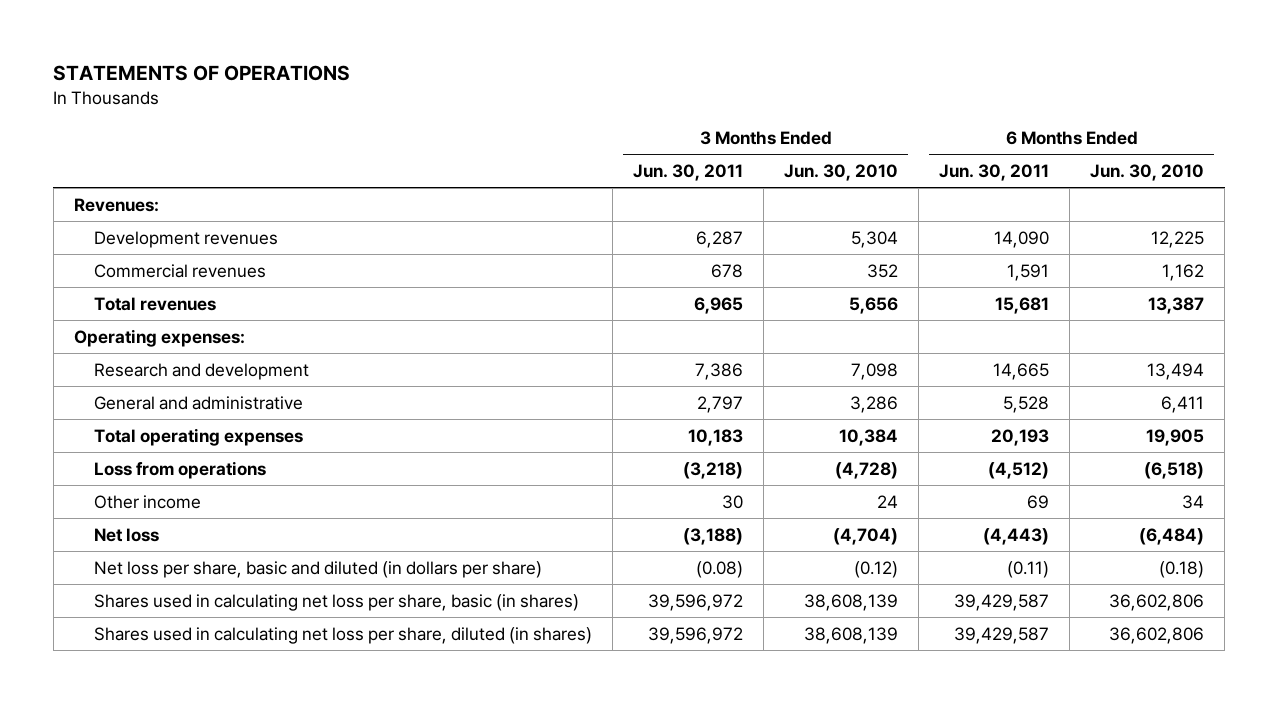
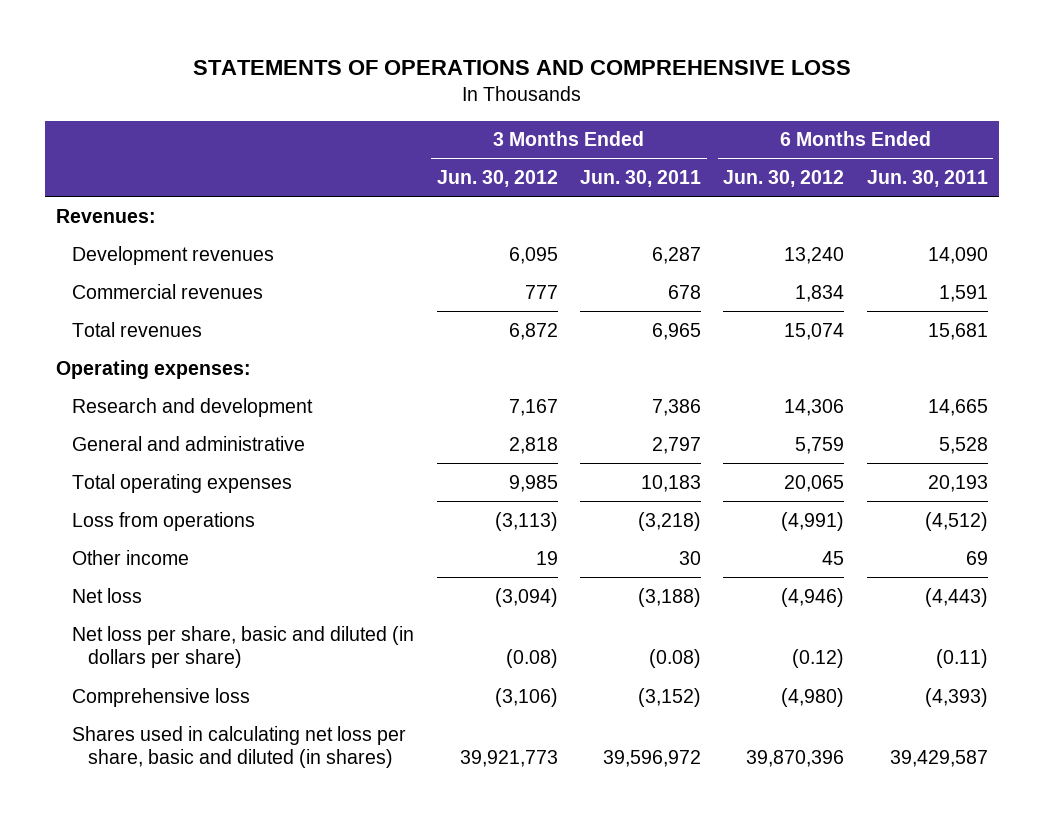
- STATEMENTS OF OPERATIONS
+ STATEMENTS OF OPERATIONS AND COMPREHENSIVE LOSS
- | 3 Months Ended Jun. 30, 2011 | 3 Months Ended Jun. 30, 2010 | 6 Months Ended Jun. 30, 2011 | 6 Months Ended Jun. 30, 2010
+ | 3 Months Ended Jun. 30, 2012 | 3 Months Ended Jun. 30, 2011 | 6 Months Ended Jun. 30, 2012 | 6 Months Ended Jun. 30, 2011
- Shares used in calculating net loss per share, basic (in shares) | 39,596,972 | 38,608,139 | 39,429,587 | 36,602,806
- Shares used in calculating net loss per share, diluted (in shares) | 39,596,972 | 38,608,139 | 39,429,587 | 36,602,806
+ Comprehensive loss | (3,106) | (3,152) | (4,980) | (4,393)
+ Shares used in calculating net loss per share, basic and diluted (in shares) | 39,921,773 | 39,596,972 | 39,870,396 | 39,429,587

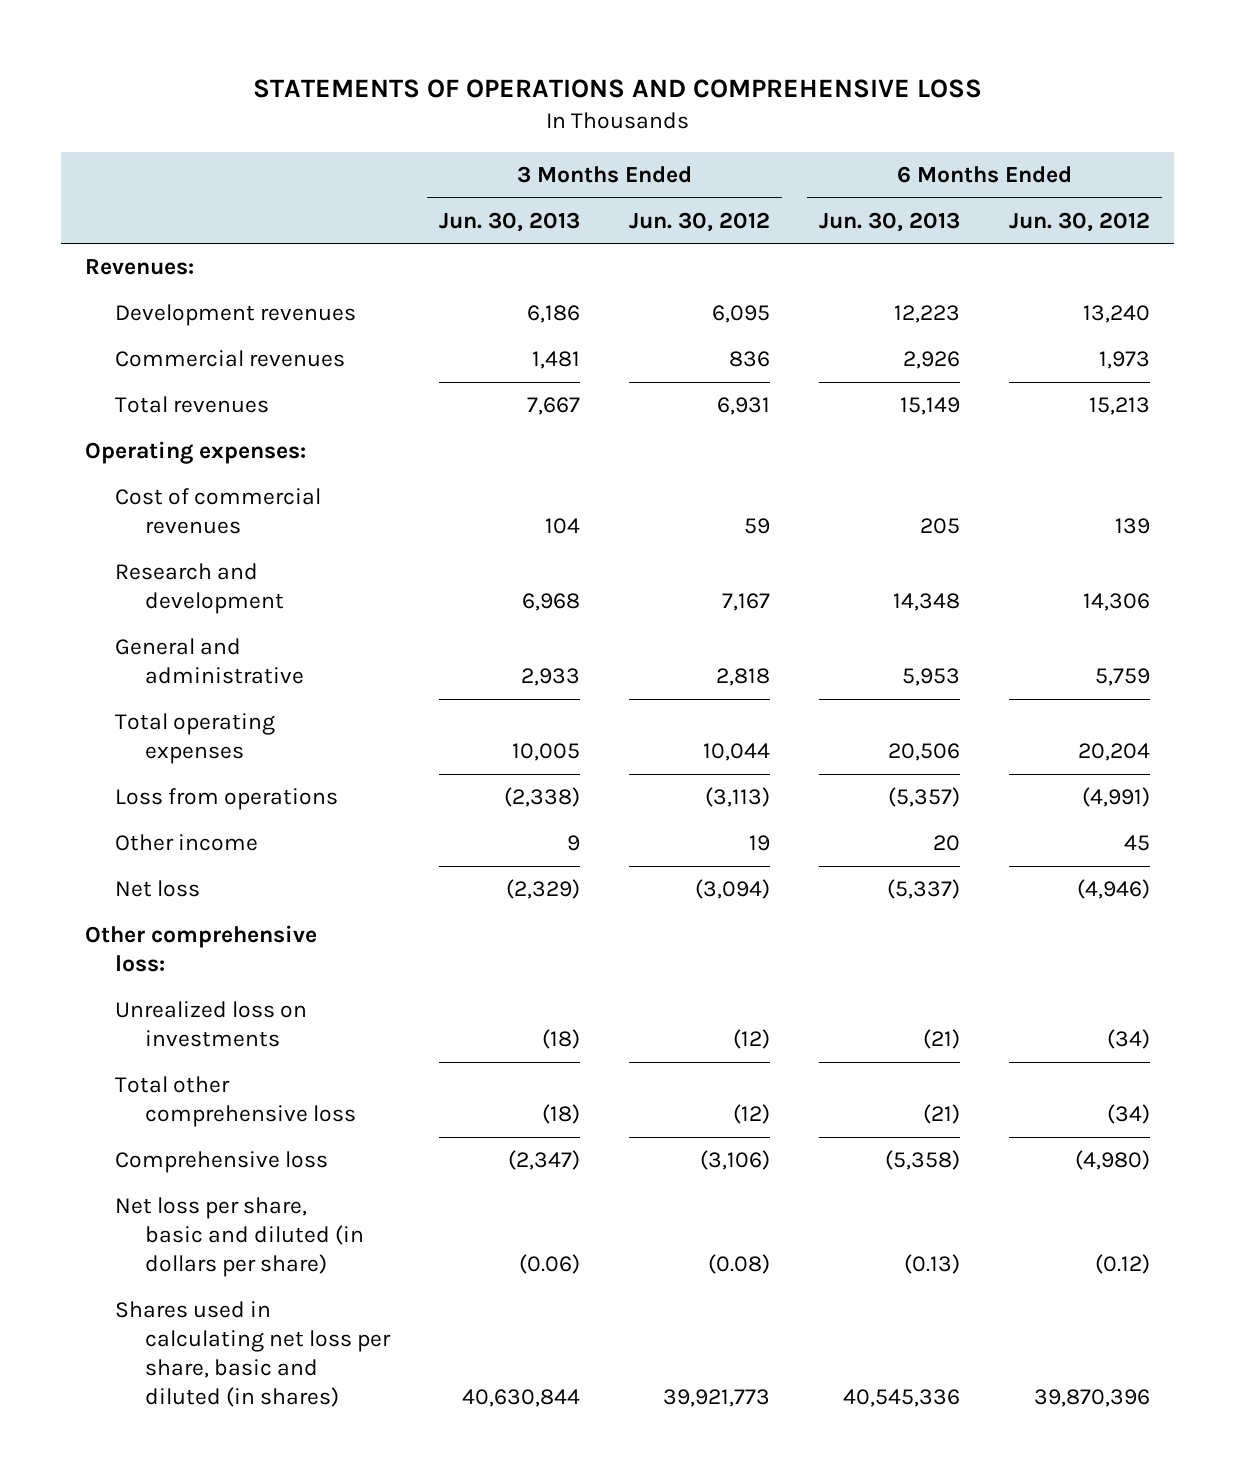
- | 3 Months Ended Jun. 30, 2012 | 3 Months Ended Jun. 30, 2011 | 6 Months Ended Jun. 30, 2012 | 6 Months Ended Jun. 30, 2011
+ | 3 Months Ended Jun. 30, 2013 | 3 Months Ended Jun. 30, 2012 | 6 Months Ended Jun. 30, 2013 | 6 Months Ended Jun. 30, 2012
- Commercial revenues | 777 | 678 | 1,834 | 1,591
- Total revenues | 6,872 | 6,965 | 15,074 | 15,681
+ Commercial revenues | 1,481 | 836 | 2,926 | 1,973
+ Total revenues | 7,667 | 6,931 | 15,149 | 15,213
+ Cost of commercial revenues | 104 | 59 | 205 | 139
- Total operating expenses | 9,985 | 10,183 | 20,065 | 20,193
+ Total operating expenses | 10,005 | 10,044 | 20,506 | 20,204
+ Other comprehensive loss:
+ Unrealized loss on investments | (18) | (12) | (21) | (34)
+ Total other comprehensive loss | (18) | (12) | (21) | (34)
moved down: Net loss per share, basic and diluted (in dollars per share) | (0.06) | (0.08) | (0.13) | (0.12)

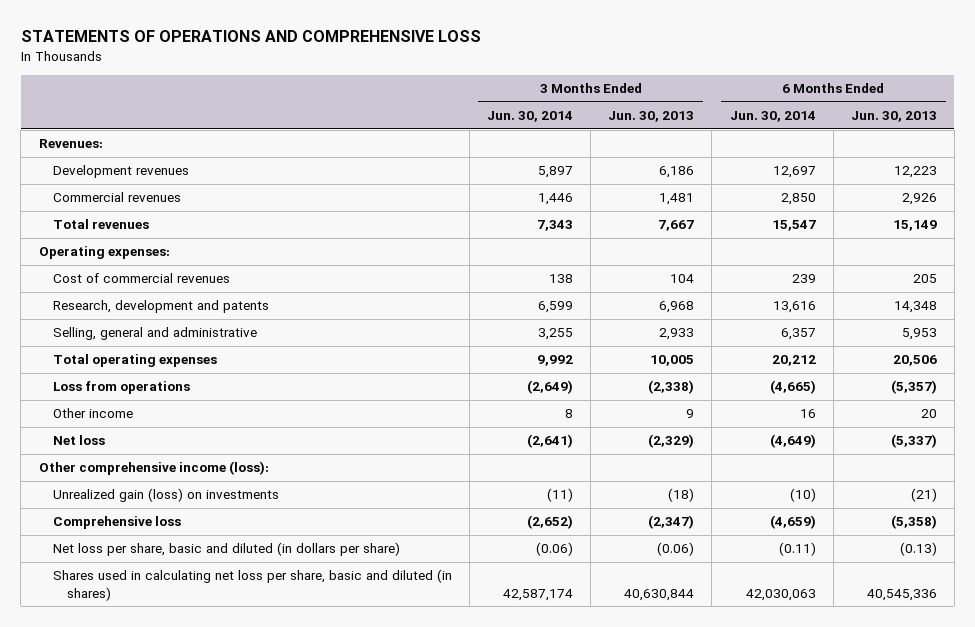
- | 3 Months Ended Jun. 30, 2013 | 3 Months Ended Jun. 30, 2012 | 6 Months Ended Jun. 30, 2013 | 6 Months Ended Jun. 30, 2012
+ | 3 Months Ended Jun. 30, 2014 | 3 Months Ended Jun. 30, 2013 | 6 Months Ended Jun. 30, 2014 | 6 Months Ended Jun. 30, 2013
- Research and development | 6,968 | 7,167 | 14,348 | 14,306
- General and administrative | 2,933 | 2,818 | 5,953 | 5,759
+ Research, development and patents | 6,599 | 6,968 | 13,616 | 14,348
+ Selling, general and administrative | 3,255 | 2,933 | 6,357 | 5,953
- Other comprehensive loss:
- Unrealized loss on investments | (18) | (12) | (21) | (34)
- Total other comprehensive loss | (18) | (12) | (21) | (34)
+ Other comprehensive income (loss):
+ Unrealized gain (loss) on investments | (11) | (18) | (10) | (21)

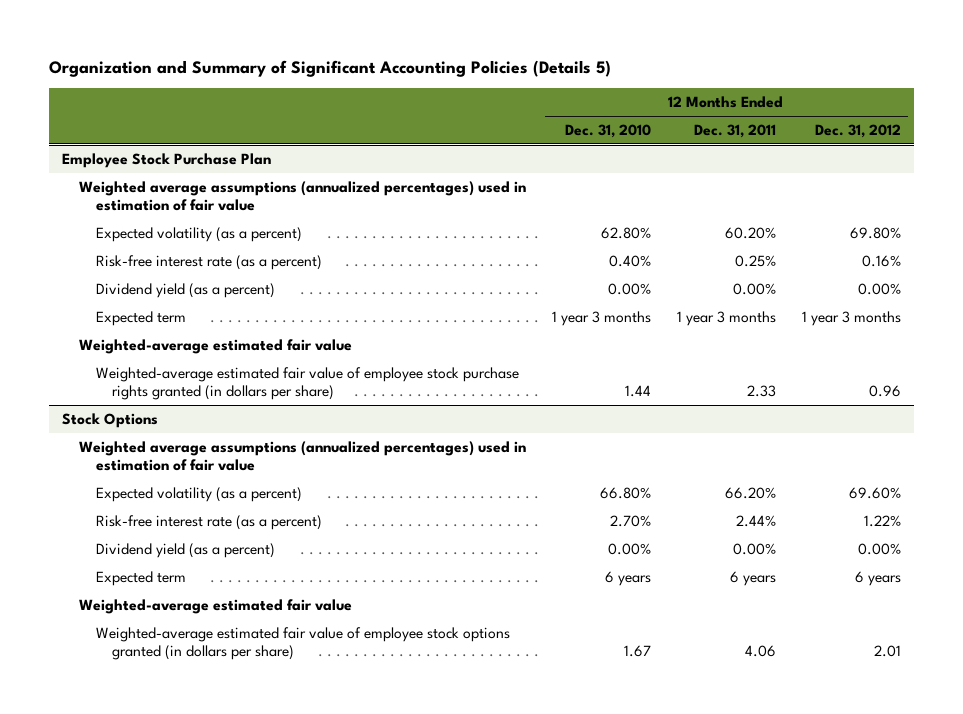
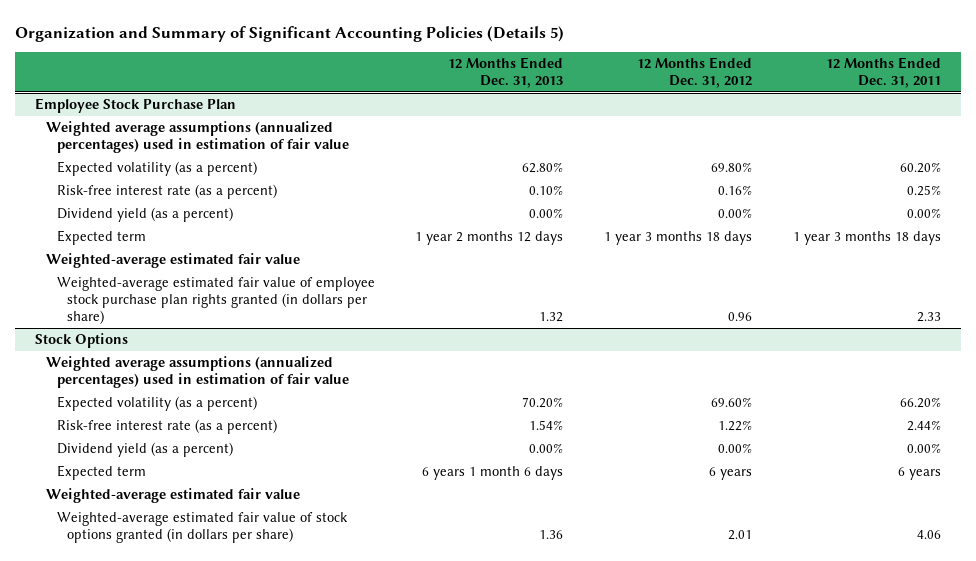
- | 12 Months Ended Dec. 31, 2010 | 12 Months Ended Dec. 31, 2011 | 12 Months Ended Dec. 31, 2012
+ | 12 Months Ended Dec. 31, 2013 | 12 Months Ended Dec. 31, 2012 | 12 Months Ended Dec. 31, 2011
@ Employee Stock Purchase Plan
- Expected term | 1 year 3 months | 1 year 3 months | 1 year 3 months
+ Expected term | 1 year 2 months 12 days | 1 year 3 months 18 days | 1 year 3 months 18 days
- Weighted-average estimated fair value of employee stock purchase rights granted (in dollars per share) | 1.44 | 2.33 | 0.96
+ Weighted-average estimated fair value of employee stock purchase plan rights granted (in dollars per share) | 1.32 | 0.96 | 2.33
@ Stock Options
- Weighted-average estimated fair value of employee stock options granted (in dollars per share) | 1.67 | 4.06 | 2.01
+ Weighted-average estimated fair value of stock options granted (in dollars per share) | 1.36 | 2.01 | 4.06

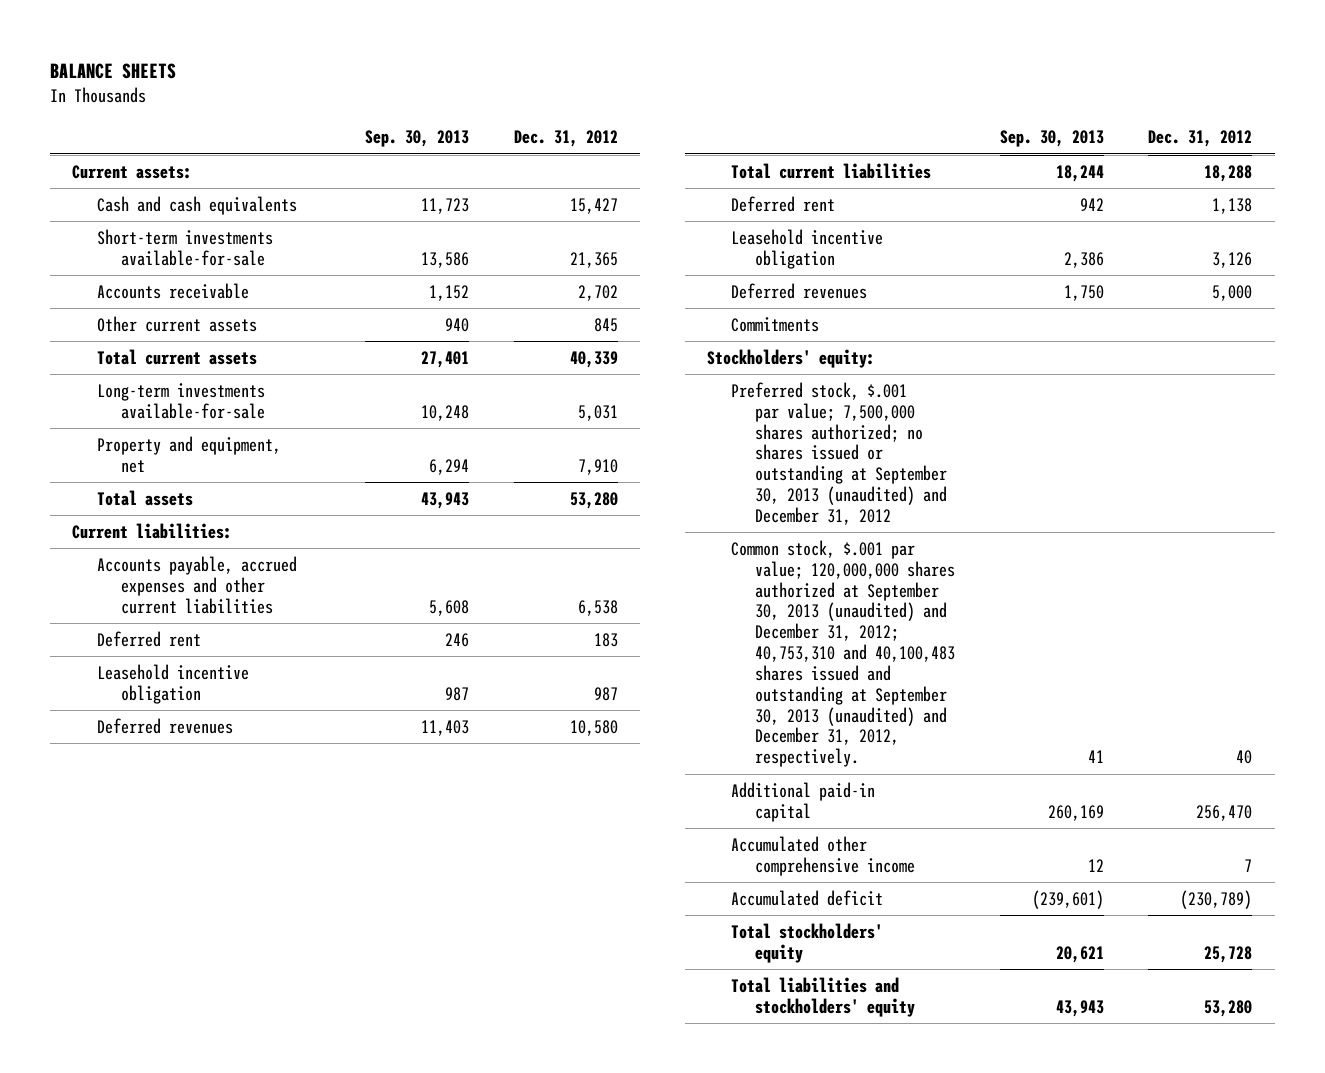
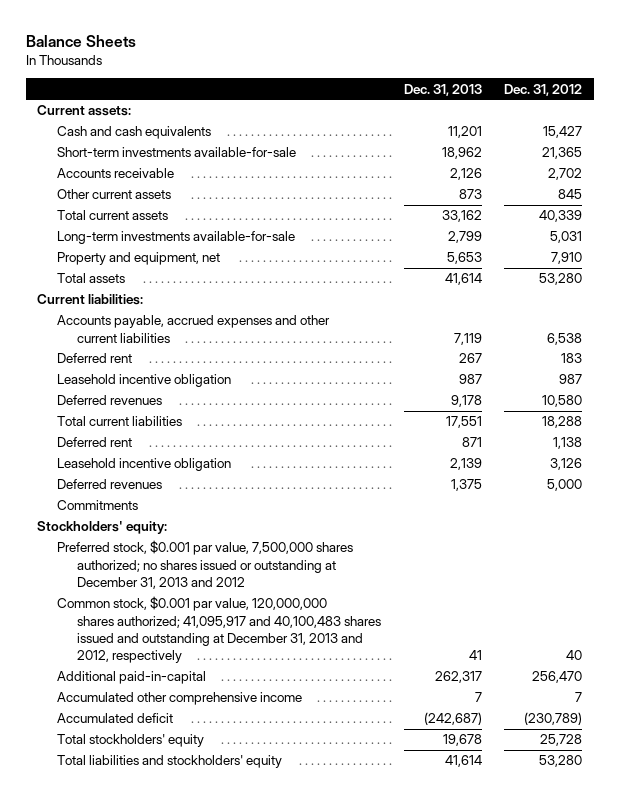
- BALANCE SHEETS
+ Balance Sheets
- | Sep. 30, 2013 | Dec. 31, 2012
+ | Dec. 31, 2013 | Dec. 31, 2012
- Preferred stock, $.001 par value; 7,500,000 shares authorized; no shares issued or outstanding at September 30, 2013 (unaudited) and December 31, 2012
- Common stock, $.001 par value; 120,000,000 shares authorized at September 30, 2013 (unaudited) and December 31, 2012; 40,753,310 and 40,100,483 shares issued and outstanding at September 30, 2013 (unaudited) and December 31, 2012, respectively. | 41 | 40
- Additional paid-in capital | 260,169 | 256,470
+ Preferred stock, $0.001 par value, 7,500,000 shares authorized; no shares issued or outstanding at December 31, 2013 and 2012
+ Common stock, $0.001 par value, 120,000,000 shares authorized; 41,095,917 and 40,100,483 shares issued and outstanding at December 31, 2013 and 2012, respectively | 41 | 40
+ Additional paid-in-capital | 262,317 | 256,470

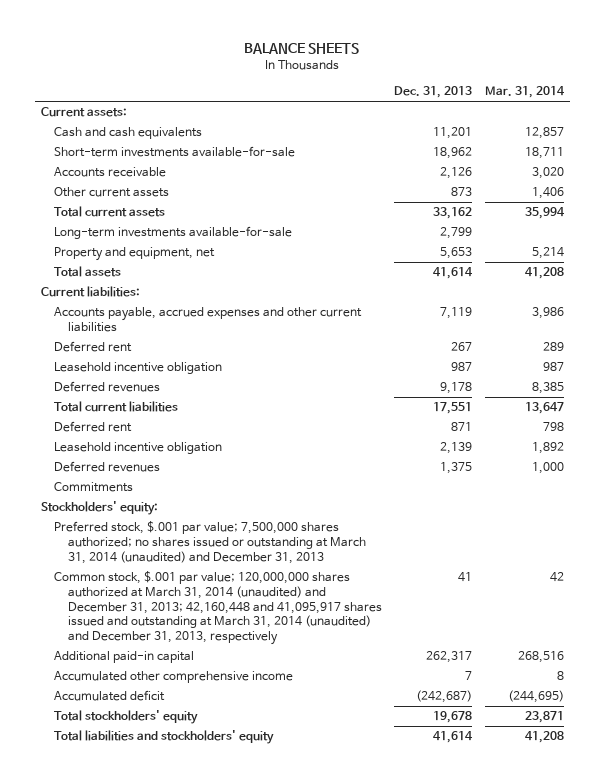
- Balance Sheets
+ BALANCE SHEETS
- | Dec. 31, 2013 | Dec. 31, 2012
+ | Dec. 31, 2013 | Mar. 31, 2014
- Preferred stock, $0.001 par value, 7,500,000 shares authorized; no shares issued or outstanding at December 31, 2013 and 2012
- Common stock, $0.001 par value, 120,000,000 shares authorized; 41,095,917 and 40,100,483 shares issued and outstanding at December 31, 2013 and 2012, respectively | 41 | 40
- Additional paid-in-capital | 262,317 | 256,470
+ Preferred stock, $.001 par value; 7,500,000 shares authorized; no shares issued or outstanding at March 31, 2014 (unaudited) and December 31, 2013
+ Common stock, $.001 par value; 120,000,000 shares authorized at March 31, 2014 (unaudited) and December 31, 2013; 42,160,448 and 41,095,917 shares issued and outstanding at March 31, 2014 (unaudited) and December 31, 2013, respectively | 41 | 42
+ Additional paid-in capital | 262,317 | 268,516

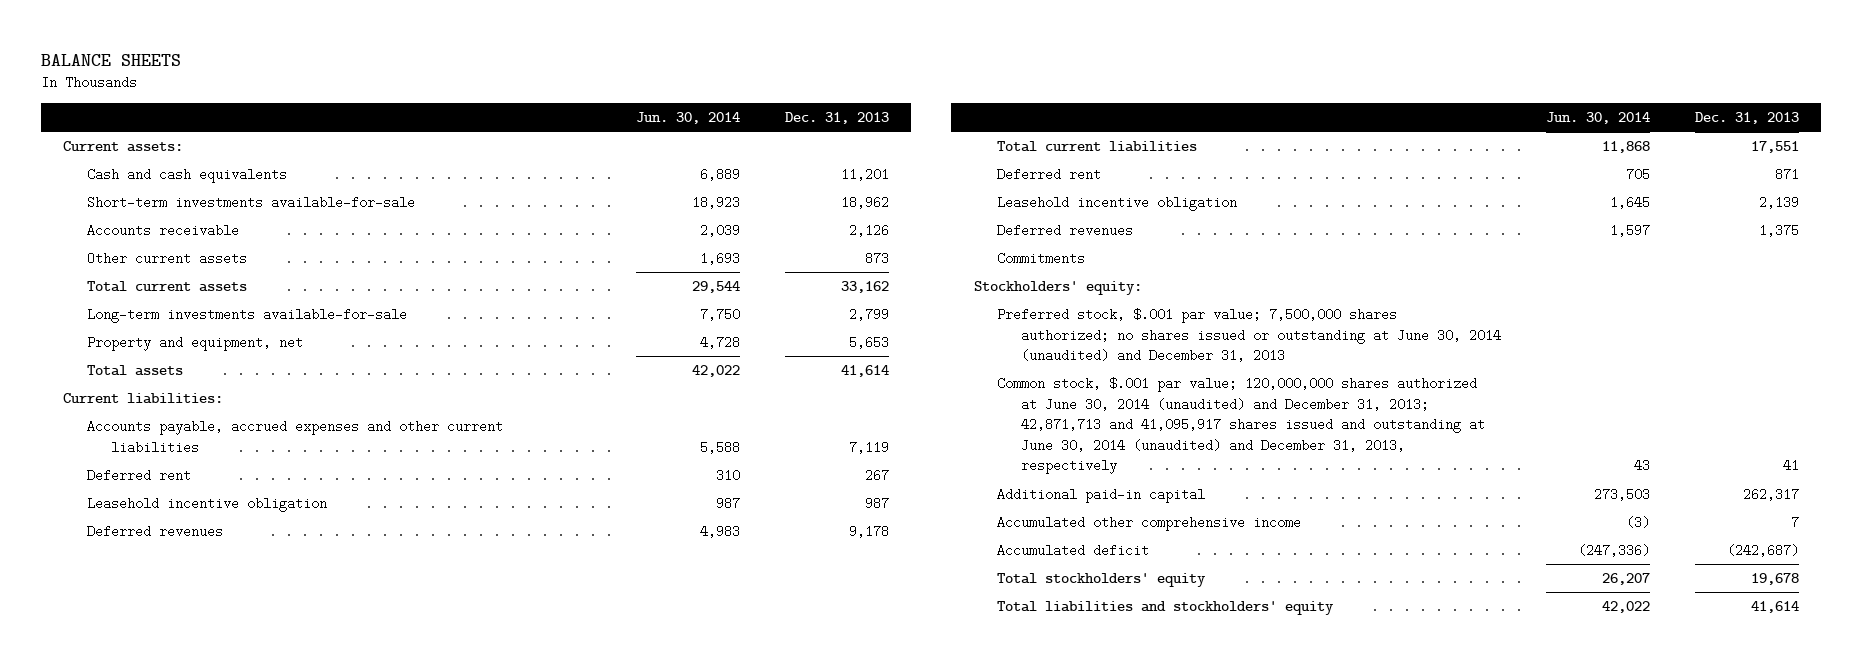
- | Dec. 31, 2013 | Mar. 31, 2014
+ | Jun. 30, 2014 | Dec. 31, 2013
- Preferred stock, $.001 par value; 7,500,000 shares authorized; no shares issued or outstanding at March 31, 2014 (unaudited) and December 31, 2013
- Common stock, $.001 par value; 120,000,000 shares authorized at March 31, 2014 (unaudited) and December 31, 2013; 42,160,448 and 41,095,917 shares issued and outstanding at March 31, 2014 (unaudited) and December 31, 2013, respectively | 41 | 42
+ Preferred stock, $.001 par value; 7,500,000 shares authorized; no shares issued or outstanding at June 30, 2014 (unaudited) and December 31, 2013
+ Common stock, $.001 par value; 120,000,000 shares authorized at June 30, 2014 (unaudited) and December 31, 2013; 42,871,713 and 41,095,917 shares issued and outstanding at June 30, 2014 (unaudited) and December 31, 2013, respectively | 43 | 41

